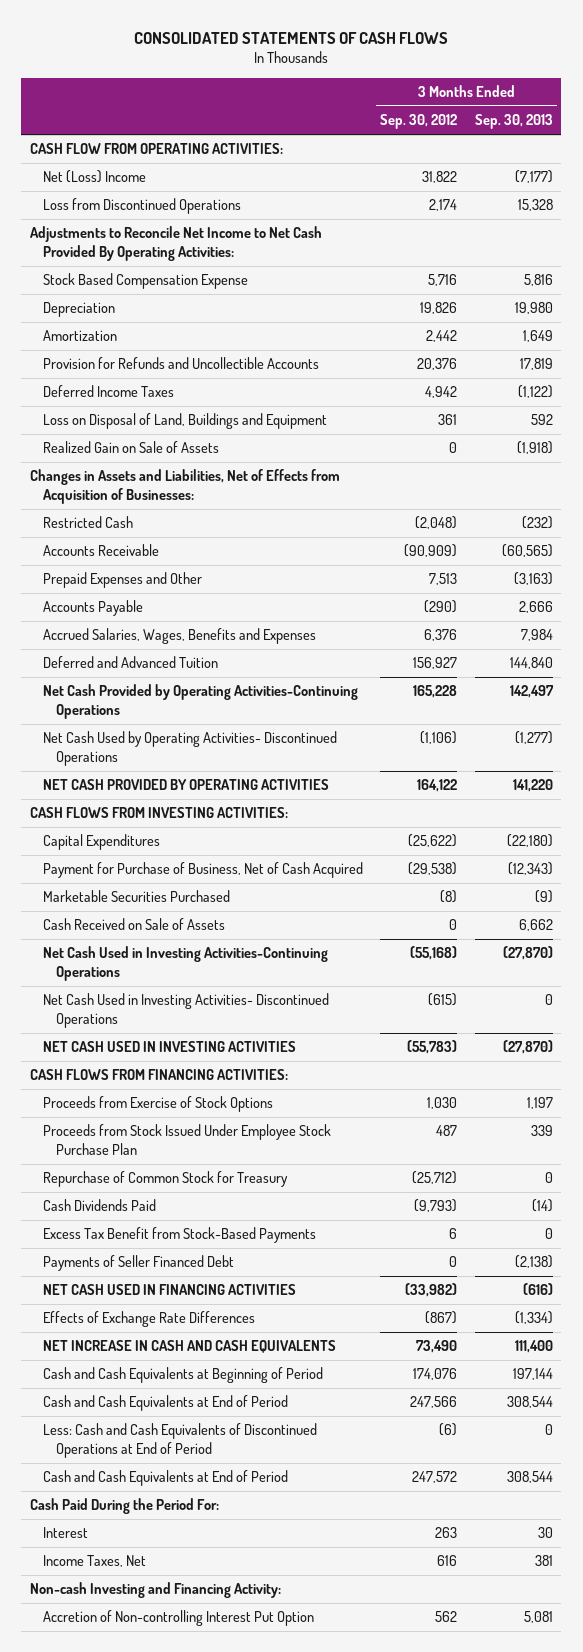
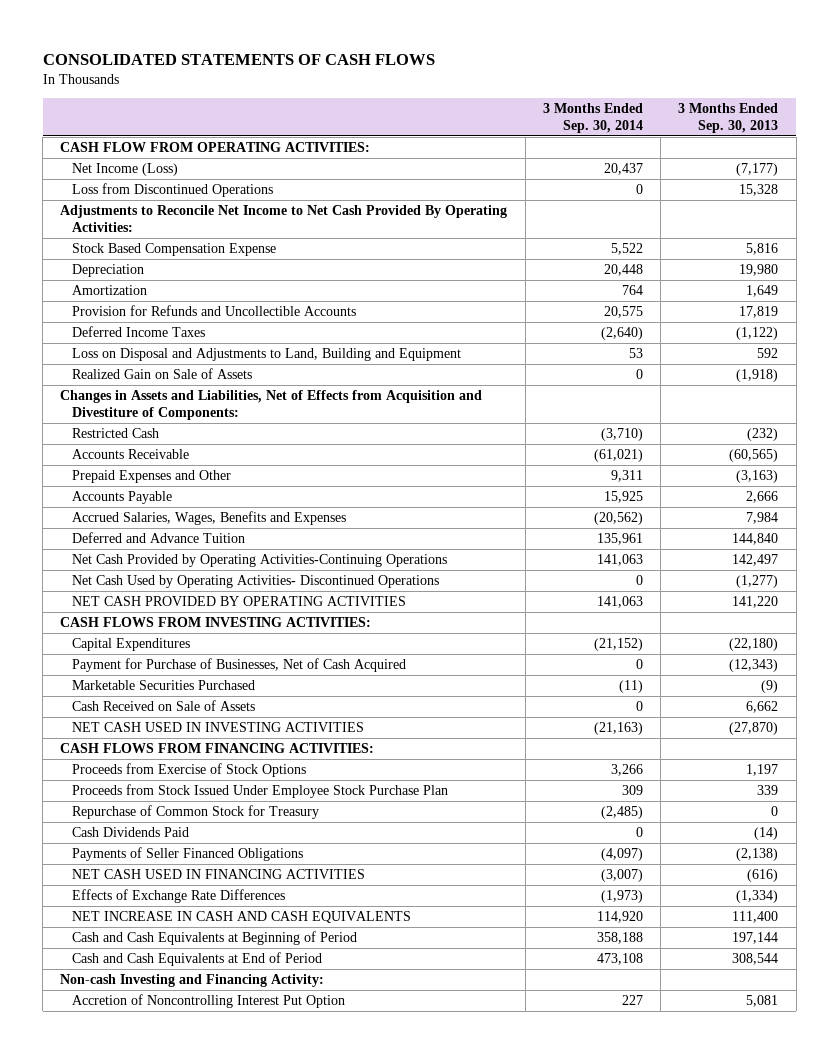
- | 3 Months Ended Sep. 30, 2012 | 3 Months Ended Sep. 30, 2013
+ | 3 Months Ended Sep. 30, 2014 | 3 Months Ended Sep. 30, 2013
- Net (Loss) Income | 31,822 | (7,177)
+ Net Income (Loss) | 20,437 | (7,177)
- Loss on Disposal of Land, Buildings and Equipment | 361 | 592
+ Loss on Disposal and Adjustments to Land, Building and Equipment | 53 | 592
- Changes in Assets and Liabilities, Net of Effects from Acquisition of Businesses:
+ Changes in Assets and Liabilities, Net of Effects from Acquisition and Divestiture of Components:
- Deferred and Advanced Tuition | 156,927 | 144,840
+ Deferred and Advance Tuition | 135,961 | 144,840
- Payment for Purchase of Business, Net of Cash Acquired | (29,538) | (12,343)
+ Payment for Purchase of Businesses, Net of Cash Acquired | 0 | (12,343)
- Net Cash Used in Investing Activities-Continuing Operations | (55,168) | (27,870)
- Net Cash Used in Investing Activities- Discontinued Operations | (615) | 0
- Excess Tax Benefit from Stock-Based Payments | 6 | 0
- Payments of Seller Financed Debt | 0 | (2,138)
+ Payments of Seller Financed Obligations | (4,097) | (2,138)
- Less: Cash and Cash Equivalents of Discontinued Operations at End of Period | (6) | 0
- Cash and Cash Equivalents at End of Period | 247,572 | 308,544
- Cash Paid During the Period For:
- Interest | 263 | 30
- Income Taxes, Net | 616 | 381
- Accretion of Non-controlling Interest Put Option | 562 | 5,081
+ Accretion of Noncontrolling Interest Put Option | 227 | 5,081

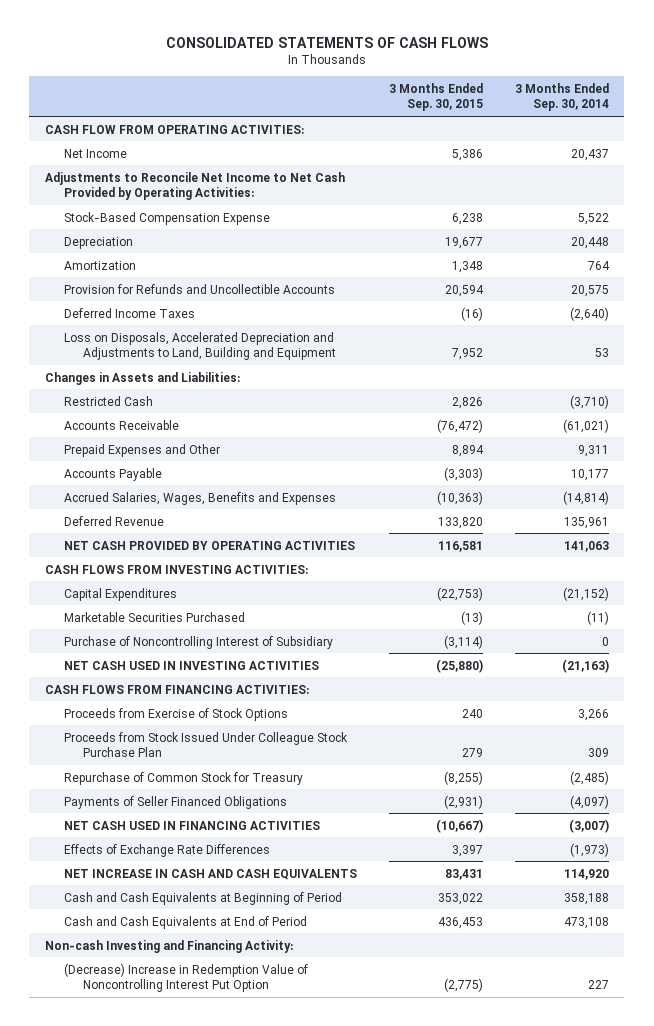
- | 3 Months Ended Sep. 30, 2014 | 3 Months Ended Sep. 30, 2013
+ | 3 Months Ended Sep. 30, 2015 | 3 Months Ended Sep. 30, 2014
- Net Income (Loss) | 20,437 | (7,177)
- Loss from Discontinued Operations | 0 | 15,328
- Adjustments to Reconcile Net Income to Net Cash Provided By Operating Activities:
- Stock Based Compensation Expense | 5,522 | 5,816
+ Net Income | 5,386 | 20,437
+ Adjustments to Reconcile Net Income to Net Cash Provided by Operating Activities:
+ Stock-Based Compensation Expense | 6,238 | 5,522
- Loss on Disposal and Adjustments to Land, Building and Equipment | 53 | 592
- Realized Gain on Sale of Assets | 0 | (1,918)
- Changes in Assets and Liabilities, Net of Effects from Acquisition and Divestiture of Components:
+ Loss on Disposals, Accelerated Depreciation and Adjustments to Land, Building and Equipment | 7,952 | 53
+ Changes in Assets and Liabilities:
- Accounts Payable | 15,925 | 2,666
- Accrued Salaries, Wages, Benefits and Expenses | (20,562) | 7,984
- Deferred and Advance Tuition | 135,961 | 144,840
- Net Cash Provided by Operating Activities-Continuing Operations | 141,063 | 142,497
- Net Cash Used by Operating Activities- Discontinued Operations | 0 | (1,277)
+ Accounts Payable | (3,303) | 10,177
+ Accrued Salaries, Wages, Benefits and Expenses | (10,363) | (14,814)
+ Deferred Revenue | 133,820 | 135,961
- Payment for Purchase of Businesses, Net of Cash Acquired | 0 | (12,343)
- Cash Received on Sale of Assets | 0 | 6,662
+ Purchase of Noncontrolling Interest of Subsidiary | (3,114) | 0
- Proceeds from Stock Issued Under Employee Stock Purchase Plan | 309 | 339
+ Proceeds from Stock Issued Under Colleague Stock Purchase Plan | 279 | 309
- Cash Dividends Paid | 0 | (14)
- Accretion of Noncontrolling Interest Put Option | 227 | 5,081
+ (Decrease) Increase in Redemption Value of Noncontrolling Interest Put Option | (2,775) | 227

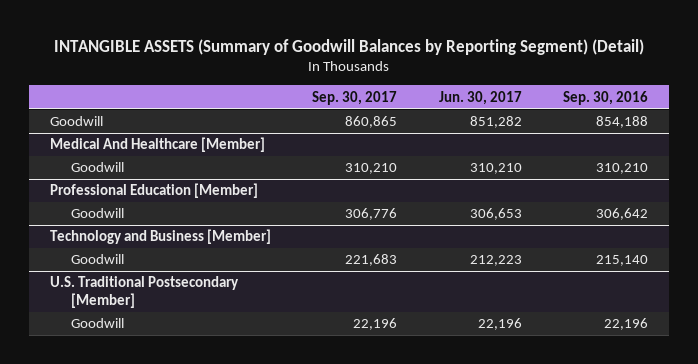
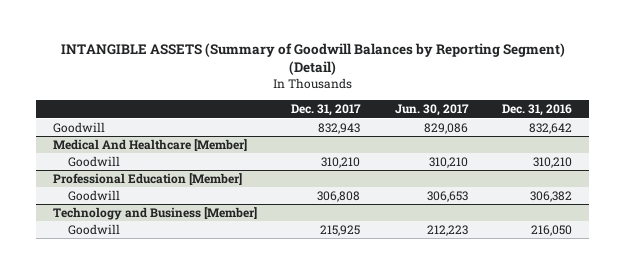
- | Sep. 30, 2017 | Jun. 30, 2017 | Sep. 30, 2016
+ | Dec. 31, 2017 | Jun. 30, 2017 | Dec. 31, 2016
- Goodwill | 860,865 | 851,282 | 854,188
+ Goodwill | 832,943 | 829,086 | 832,642
- U.S. Traditional Postsecondary [Member]
- Goodwill | 22,196 | 22,196 | 22,196

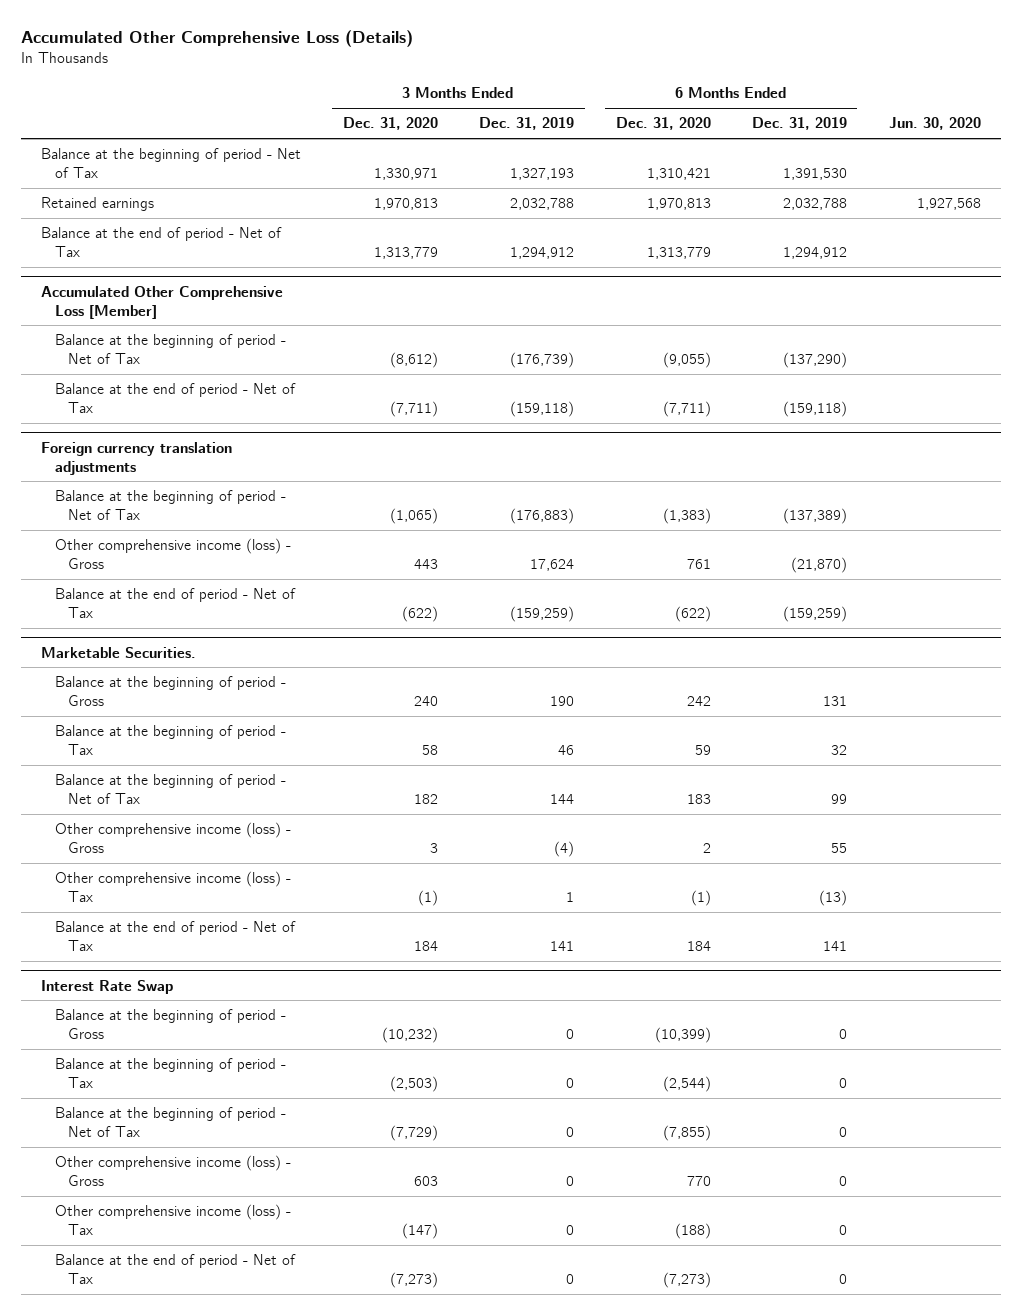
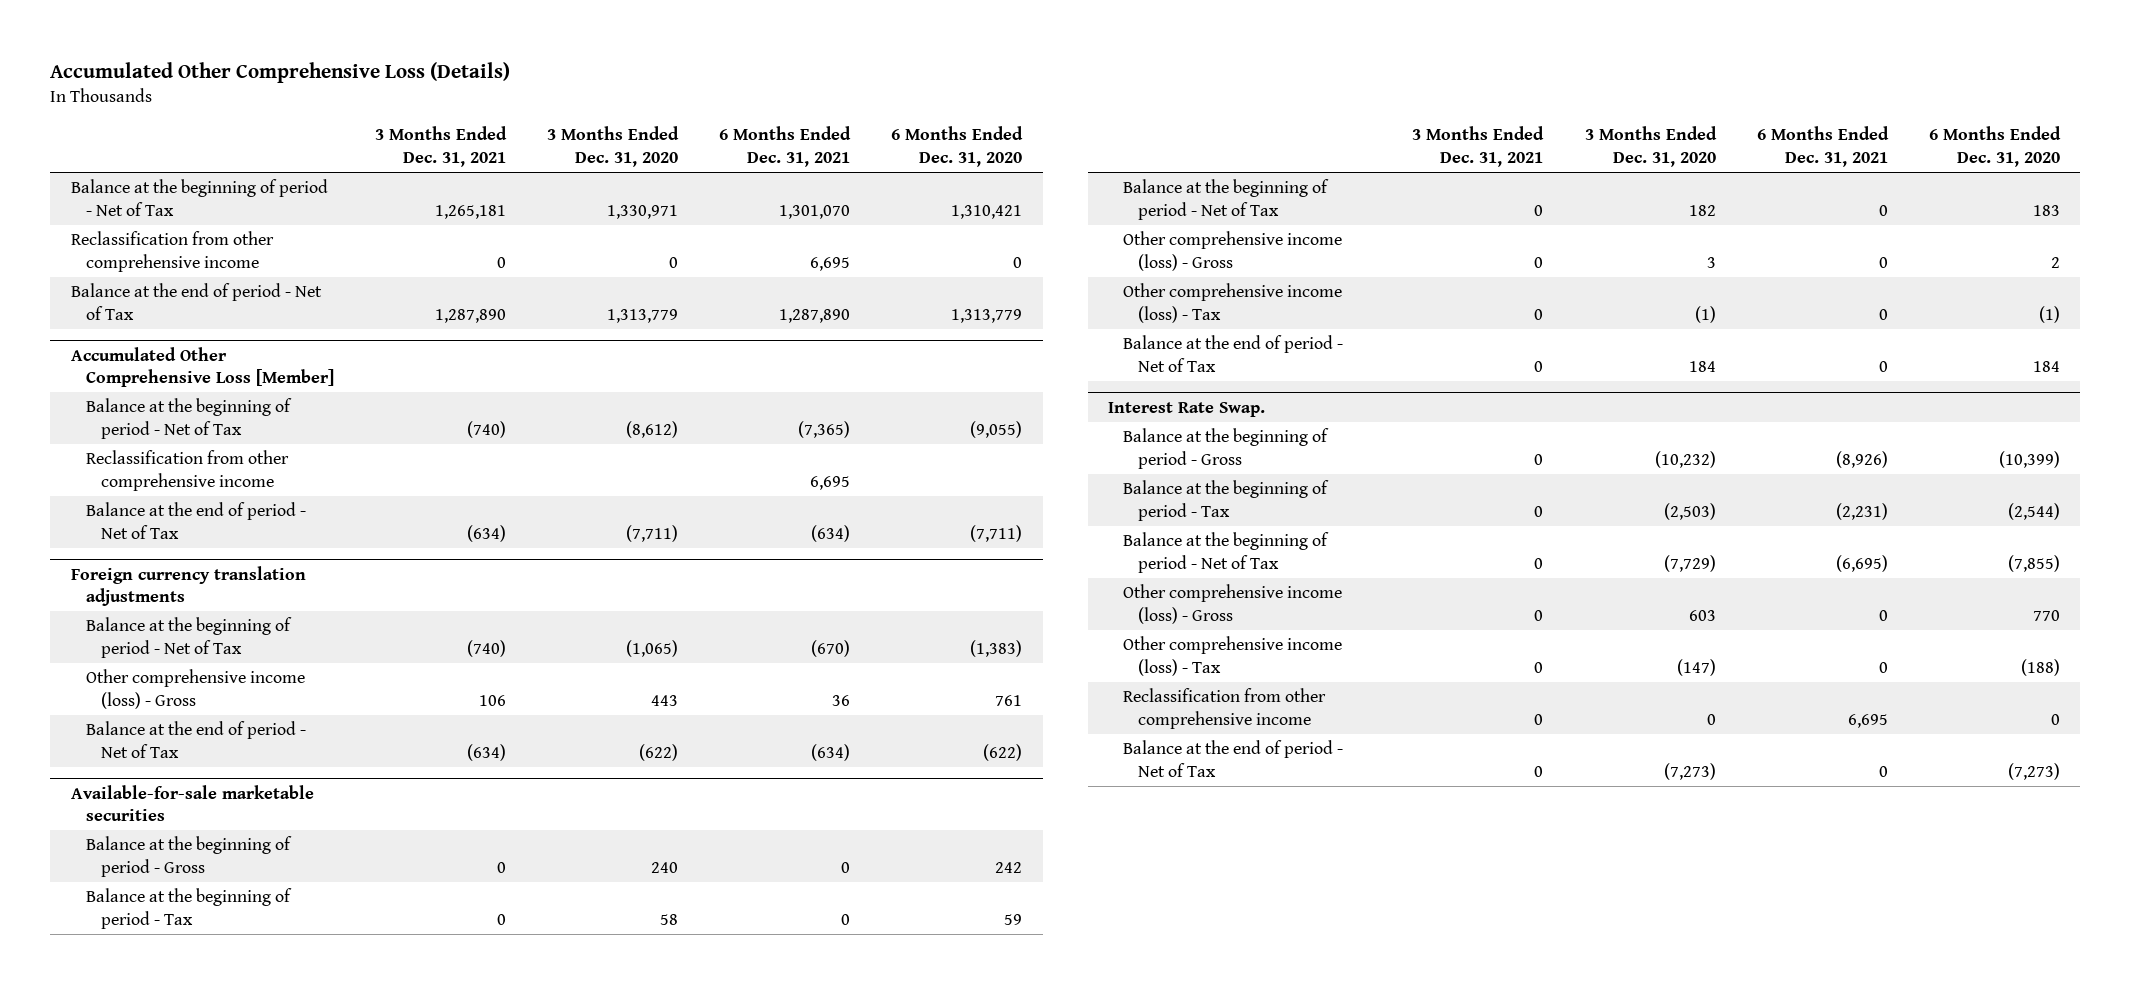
- | 3 Months Ended Dec. 31, 2020 | 3 Months Ended Dec. 31, 2019 | 6 Months Ended Dec. 31, 2020 | 6 Months Ended Dec. 31, 2019 | Jun. 30, 2020
+ | 3 Months Ended Dec. 31, 2021 | 3 Months Ended Dec. 31, 2020 | 6 Months Ended Dec. 31, 2021 | 6 Months Ended Dec. 31, 2020
- Retained earnings | 1,970,813 | 2,032,788 | 1,970,813 | 2,032,788 | 1,927,568
+ Reclassification from other comprehensive income | 0 | 0 | 6,695 | 0
@ Accumulated Other Comprehensive Loss [Member]
+ Reclassification from other comprehensive income | | | 6,695 |
- Marketable Securities.
+ Available-for-sale marketable securities
- Interest Rate Swap
+ Interest Rate Swap.
+ Reclassification from other comprehensive income | 0 | 0 | 6,695 | 0

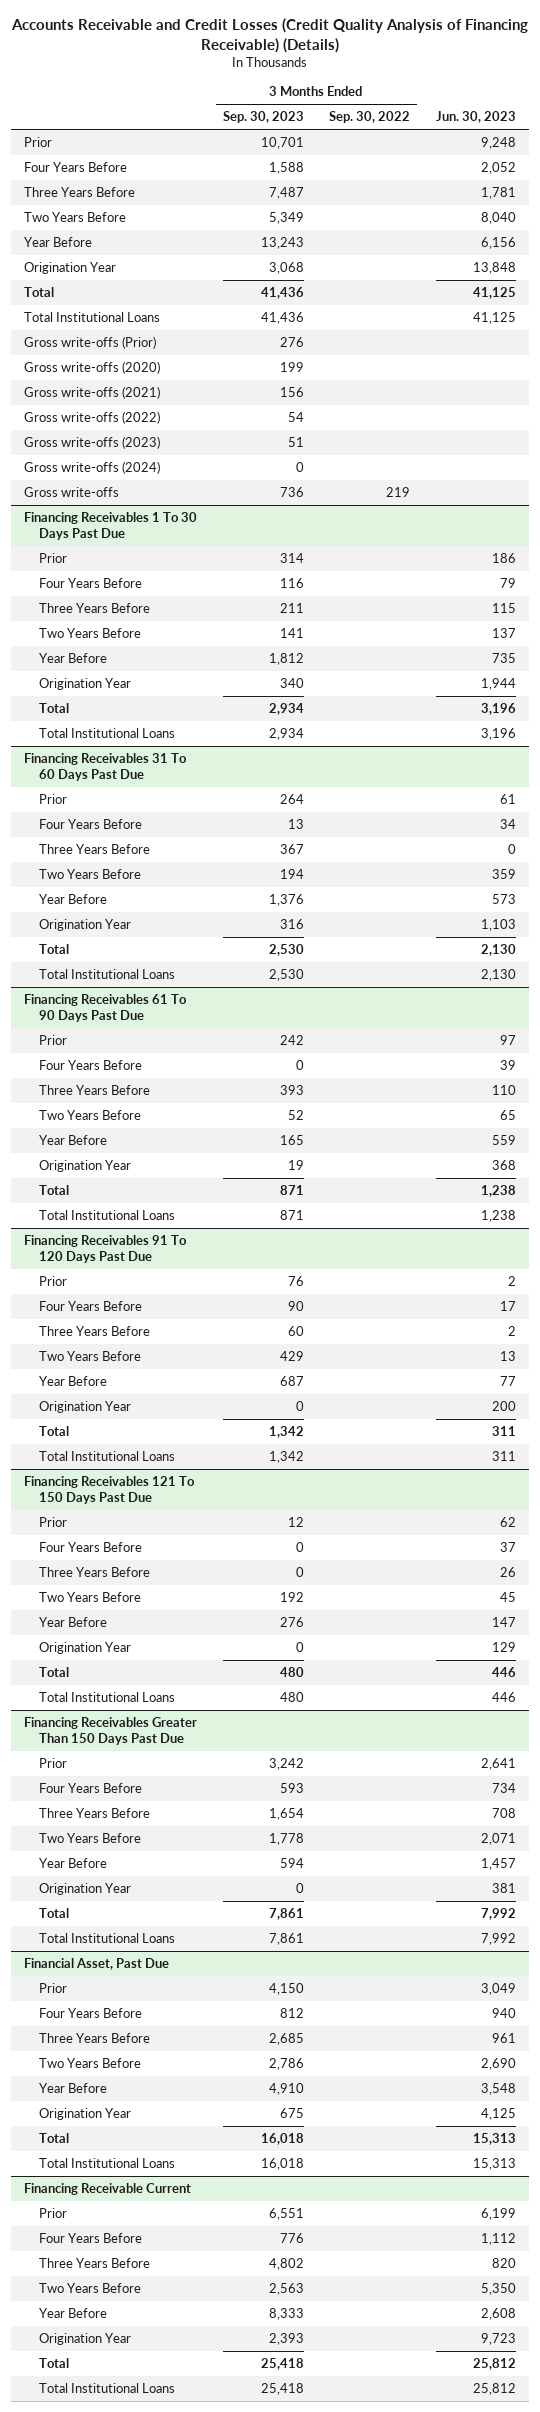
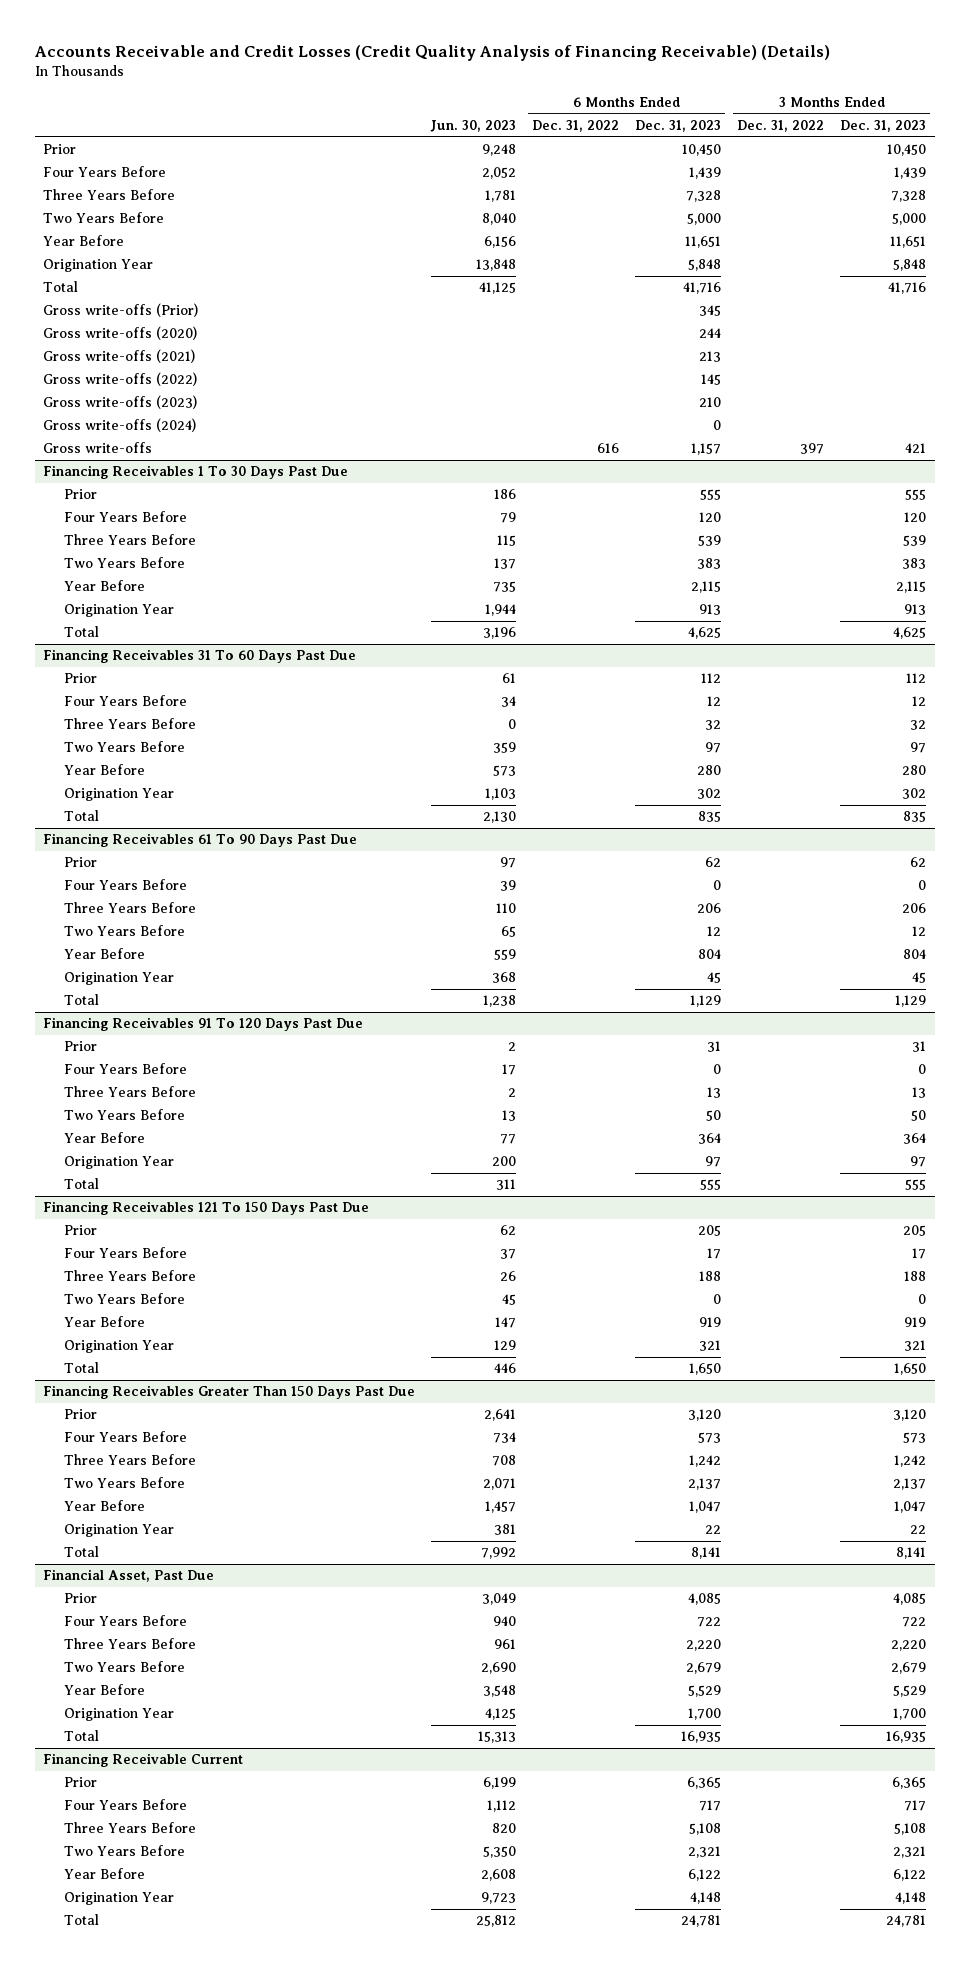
- | 3 Months Ended Sep. 30, 2023 | 3 Months Ended Sep. 30, 2022 | Jun. 30, 2023
+ | Jun. 30, 2023 | 6 Months Ended Dec. 31, 2022 | 6 Months Ended Dec. 31, 2023 | 3 Months Ended Dec. 31, 2022 | 3 Months Ended Dec. 31, 2023
- Total Institutional Loans | 41,436 | | 41,125
@ Financing Receivables 1 To 30 Days Past Due
- Total Institutional Loans | 2,934 | | 3,196
@ Financing Receivables 31 To 60 Days Past Due
- Total Institutional Loans | 2,530 | | 2,130
@ Financing Receivables 61 To 90 Days Past Due
- Total Institutional Loans | 871 | | 1,238
@ Financing Receivables 91 To 120 Days Past Due
- Total Institutional Loans | 1,342 | | 311
@ Financing Receivables 121 To 150 Days Past Due
- Total Institutional Loans | 480 | | 446
@ Financing Receivables Greater Than 150 Days Past Due
- Total Institutional Loans | 7,861 | | 7,992
@ Financial Asset, Past Due
- Total Institutional Loans | 16,018 | | 15,313
@ Financing Receivable Current
- Total Institutional Loans | 25,418 | | 25,812

